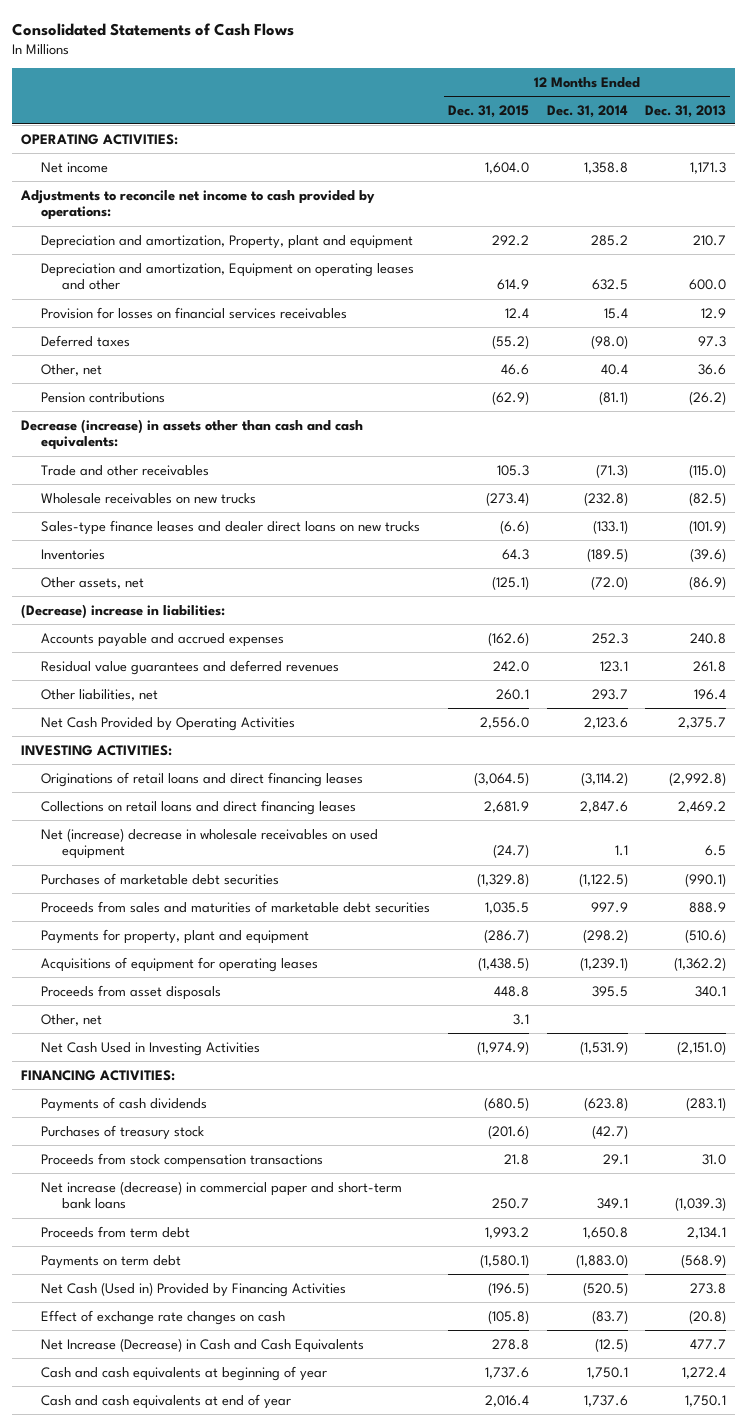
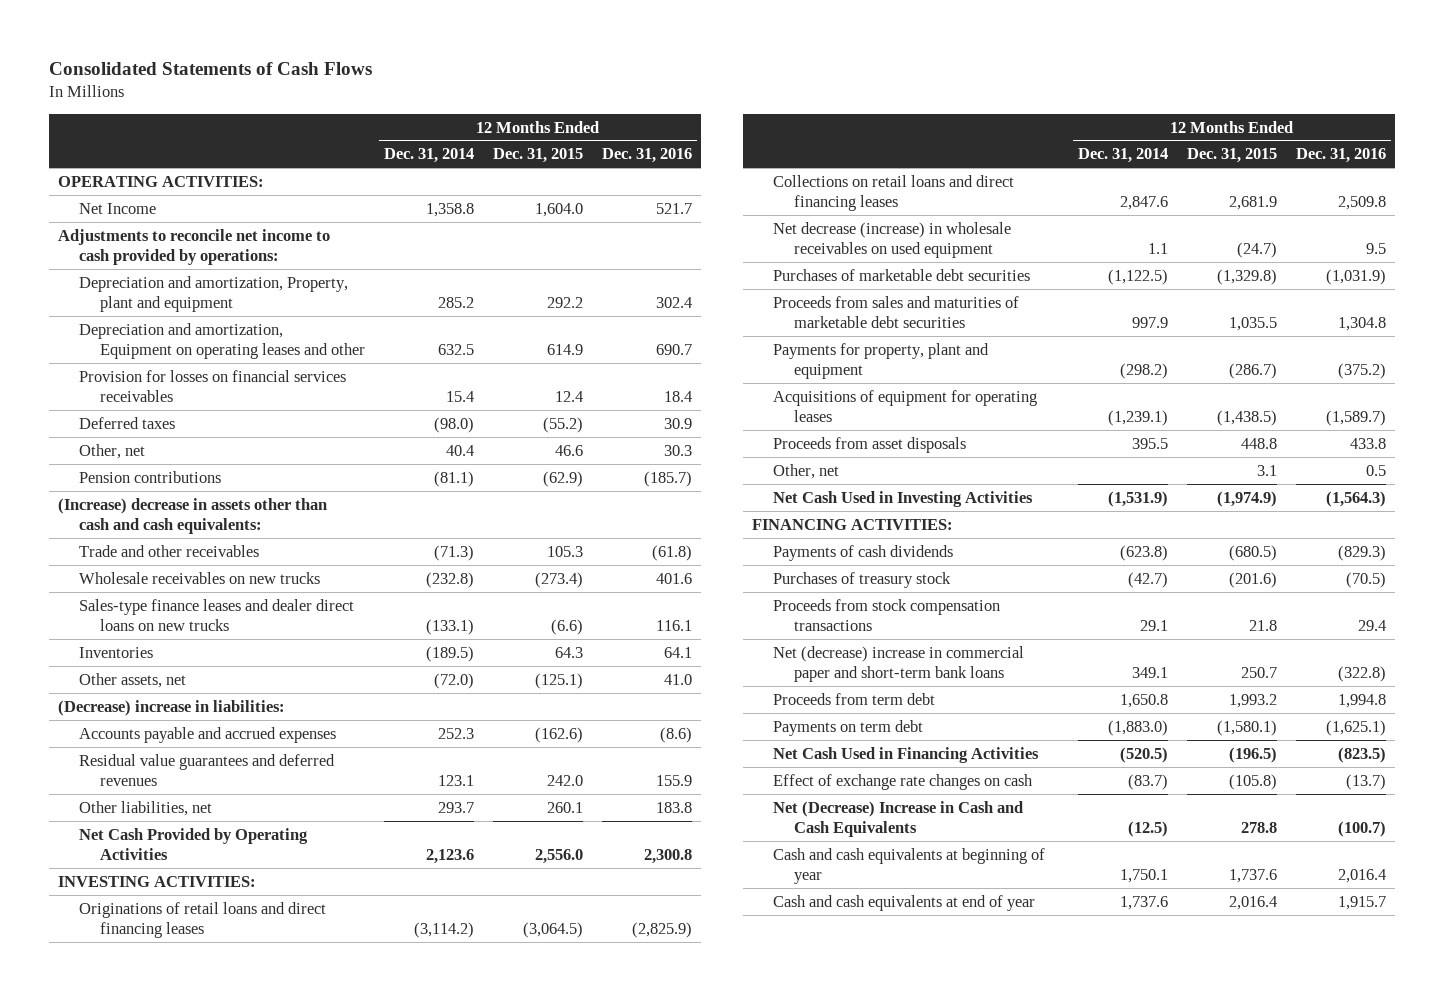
- | 12 Months Ended Dec. 31, 2015 | 12 Months Ended Dec. 31, 2014 | 12 Months Ended Dec. 31, 2013
+ | 12 Months Ended Dec. 31, 2014 | 12 Months Ended Dec. 31, 2015 | 12 Months Ended Dec. 31, 2016
- Net income | 1,604.0 | 1,358.8 | 1,171.3
+ Net Income | 1,358.8 | 1,604.0 | 521.7
- Decrease (increase) in assets other than cash and cash equivalents:
+ (Increase) decrease in assets other than cash and cash equivalents:
- Net (increase) decrease in wholesale receivables on used equipment | (24.7) | 1.1 | 6.5
+ Net decrease (increase) in wholesale receivables on used equipment | 1.1 | (24.7) | 9.5
- Net increase (decrease) in commercial paper and short-term bank loans | 250.7 | 349.1 | (1,039.3)
+ Net (decrease) increase in commercial paper and short-term bank loans | 349.1 | 250.7 | (322.8)
- Net Cash (Used in) Provided by Financing Activities | (196.5) | (520.5) | 273.8
+ Net Cash Used in Financing Activities | (520.5) | (196.5) | (823.5)
- Net Increase (Decrease) in Cash and Cash Equivalents | 278.8 | (12.5) | 477.7
+ Net (Decrease) Increase in Cash and Cash Equivalents | (12.5) | 278.8 | (100.7)

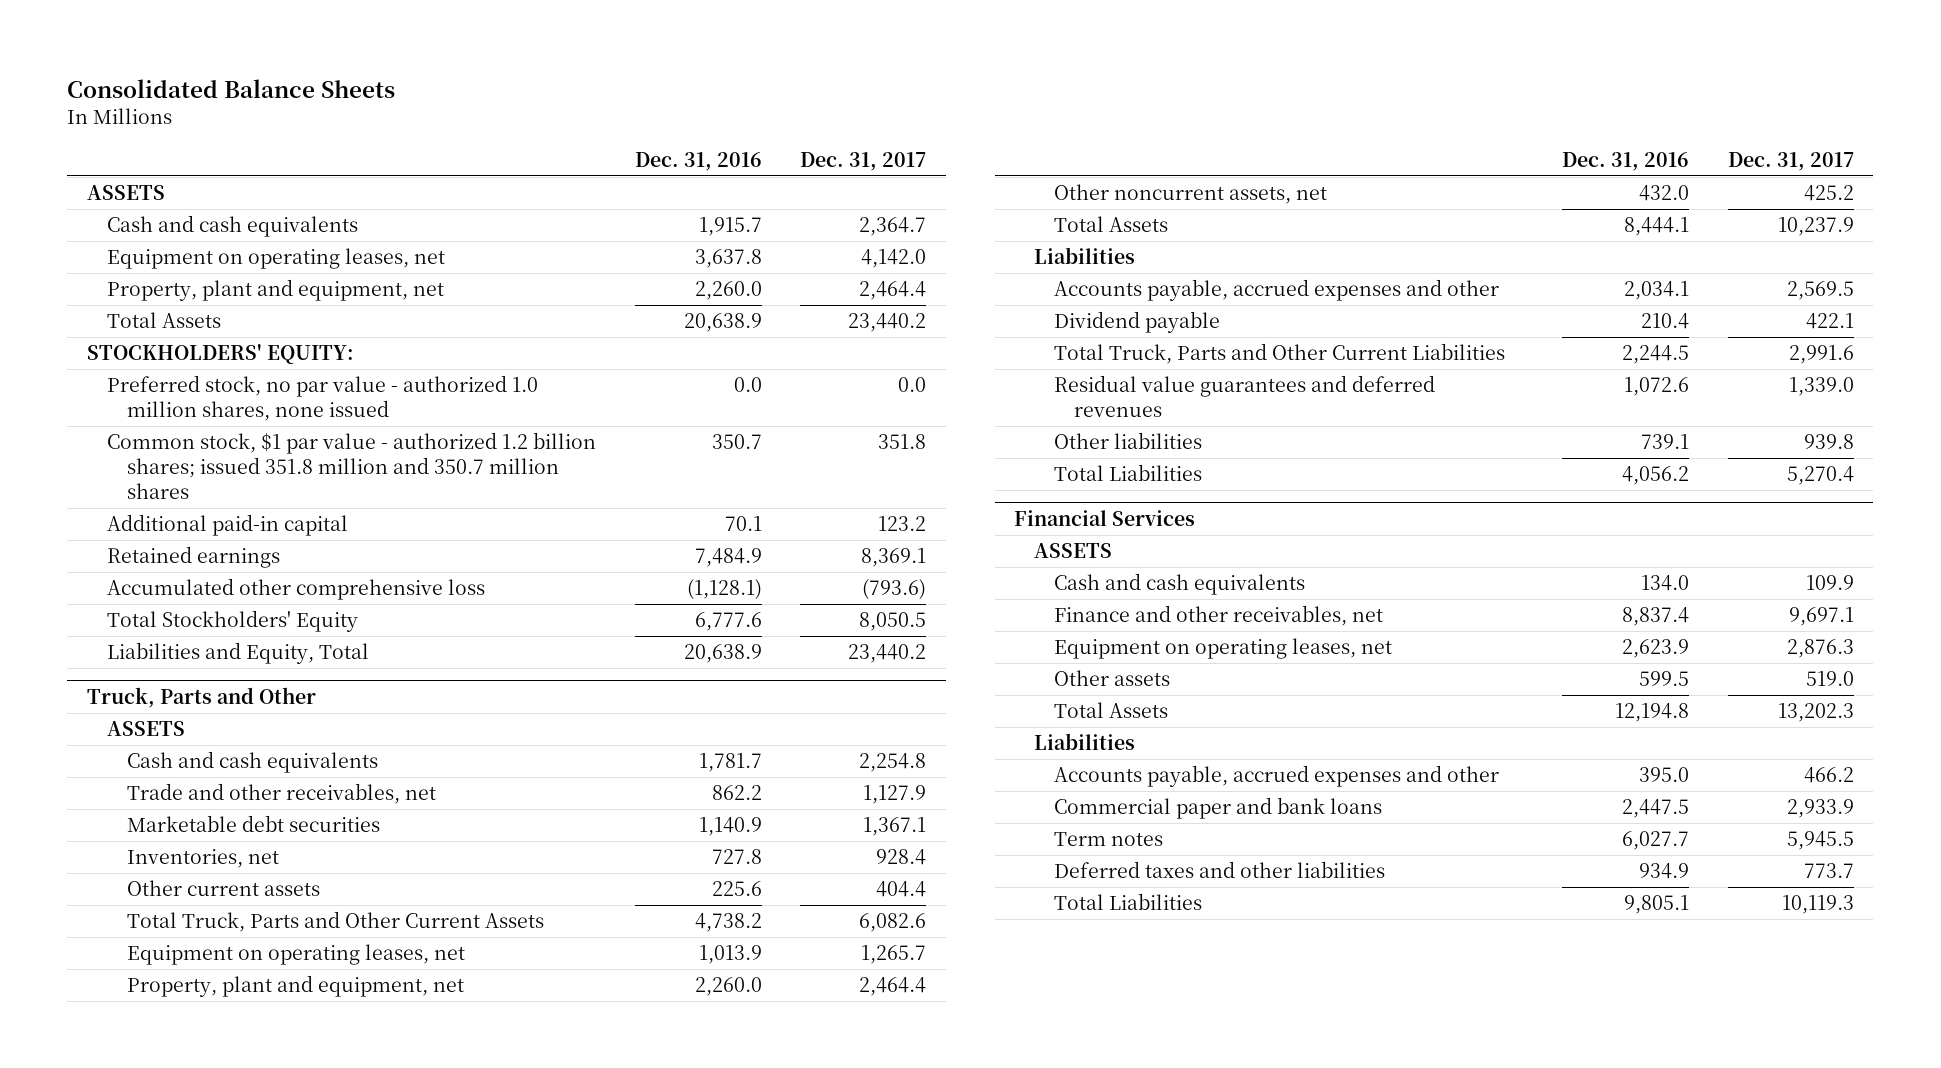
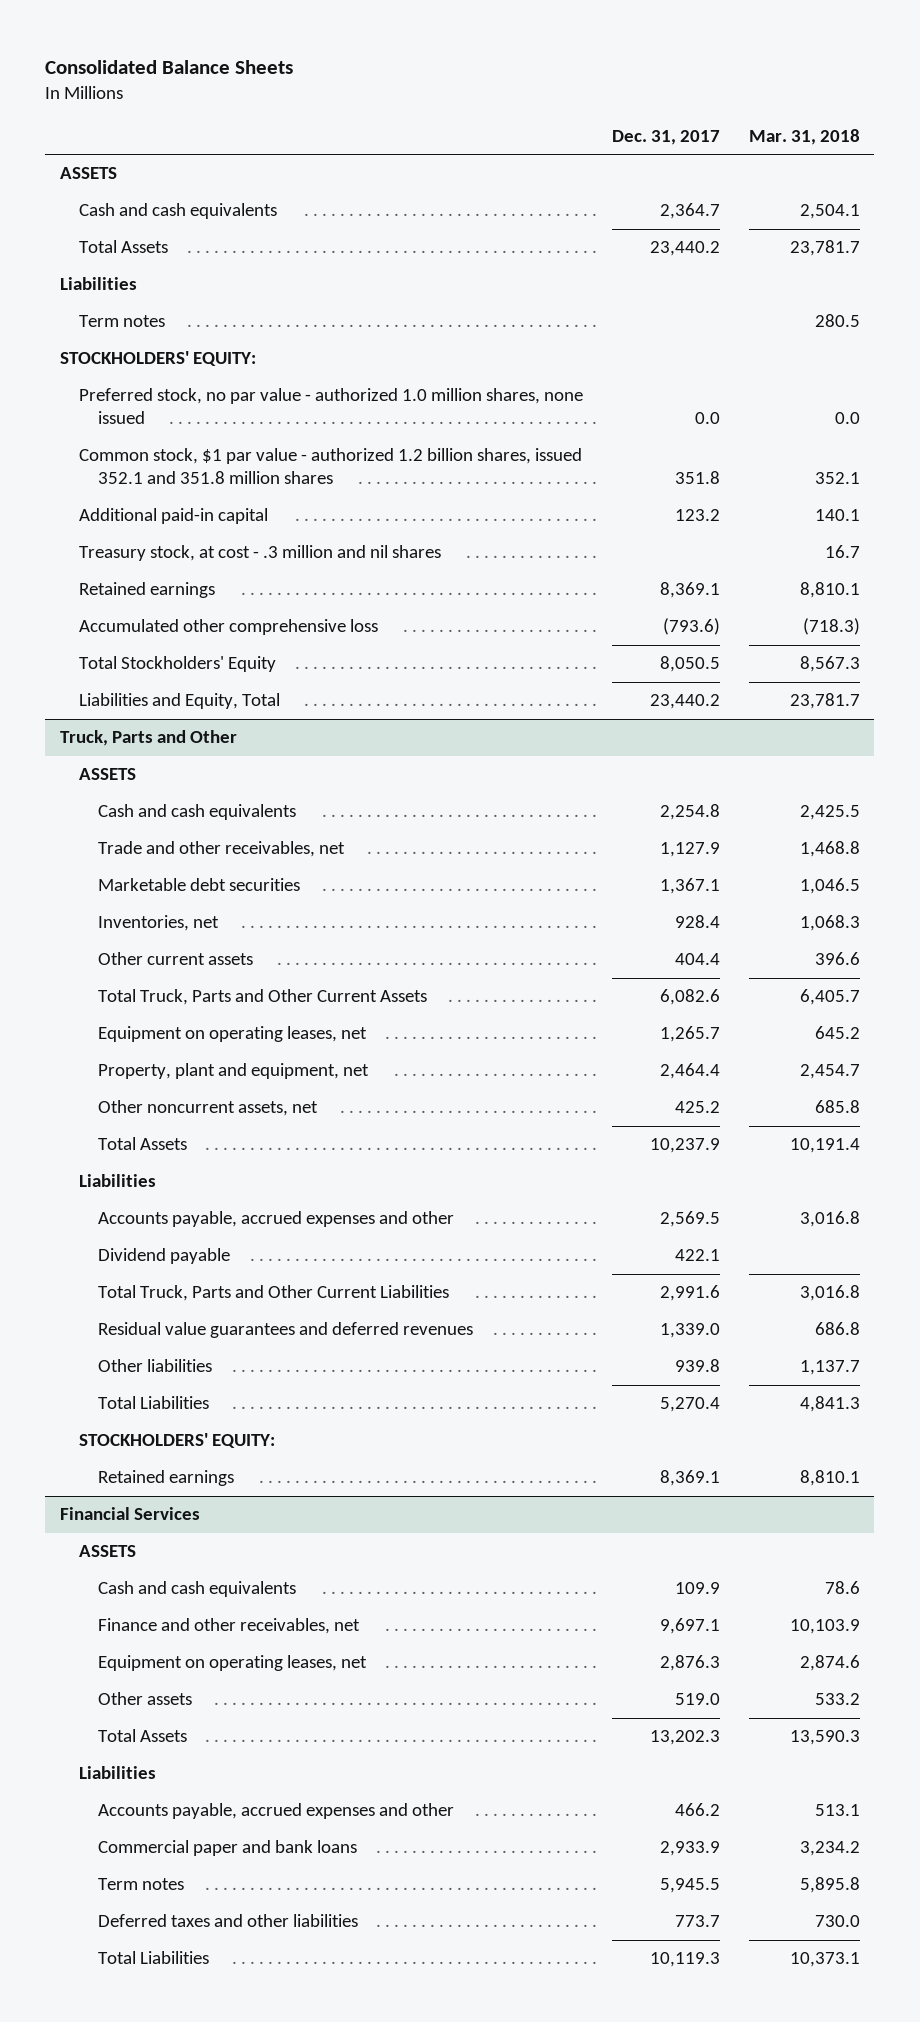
- | Dec. 31, 2016 | Dec. 31, 2017
+ | Dec. 31, 2017 | Mar. 31, 2018
- Equipment on operating leases, net | 3,637.8 | 4,142.0
- Property, plant and equipment, net | 2,260.0 | 2,464.4
+ Liabilities
+ Term notes | | 280.5
- Common stock, $1 par value - authorized 1.2 billion shares; issued 351.8 million and 350.7 million shares | 350.7 | 351.8
+ Common stock, $1 par value - authorized 1.2 billion shares, issued 352.1 and 351.8 million shares | 351.8 | 352.1
+ Treasury stock, at cost - .3 million and nil shares | | 16.7
@ Truck, Parts and Other
+ STOCKHOLDERS' EQUITY:
+ Retained earnings | 8,369.1 | 8,810.1

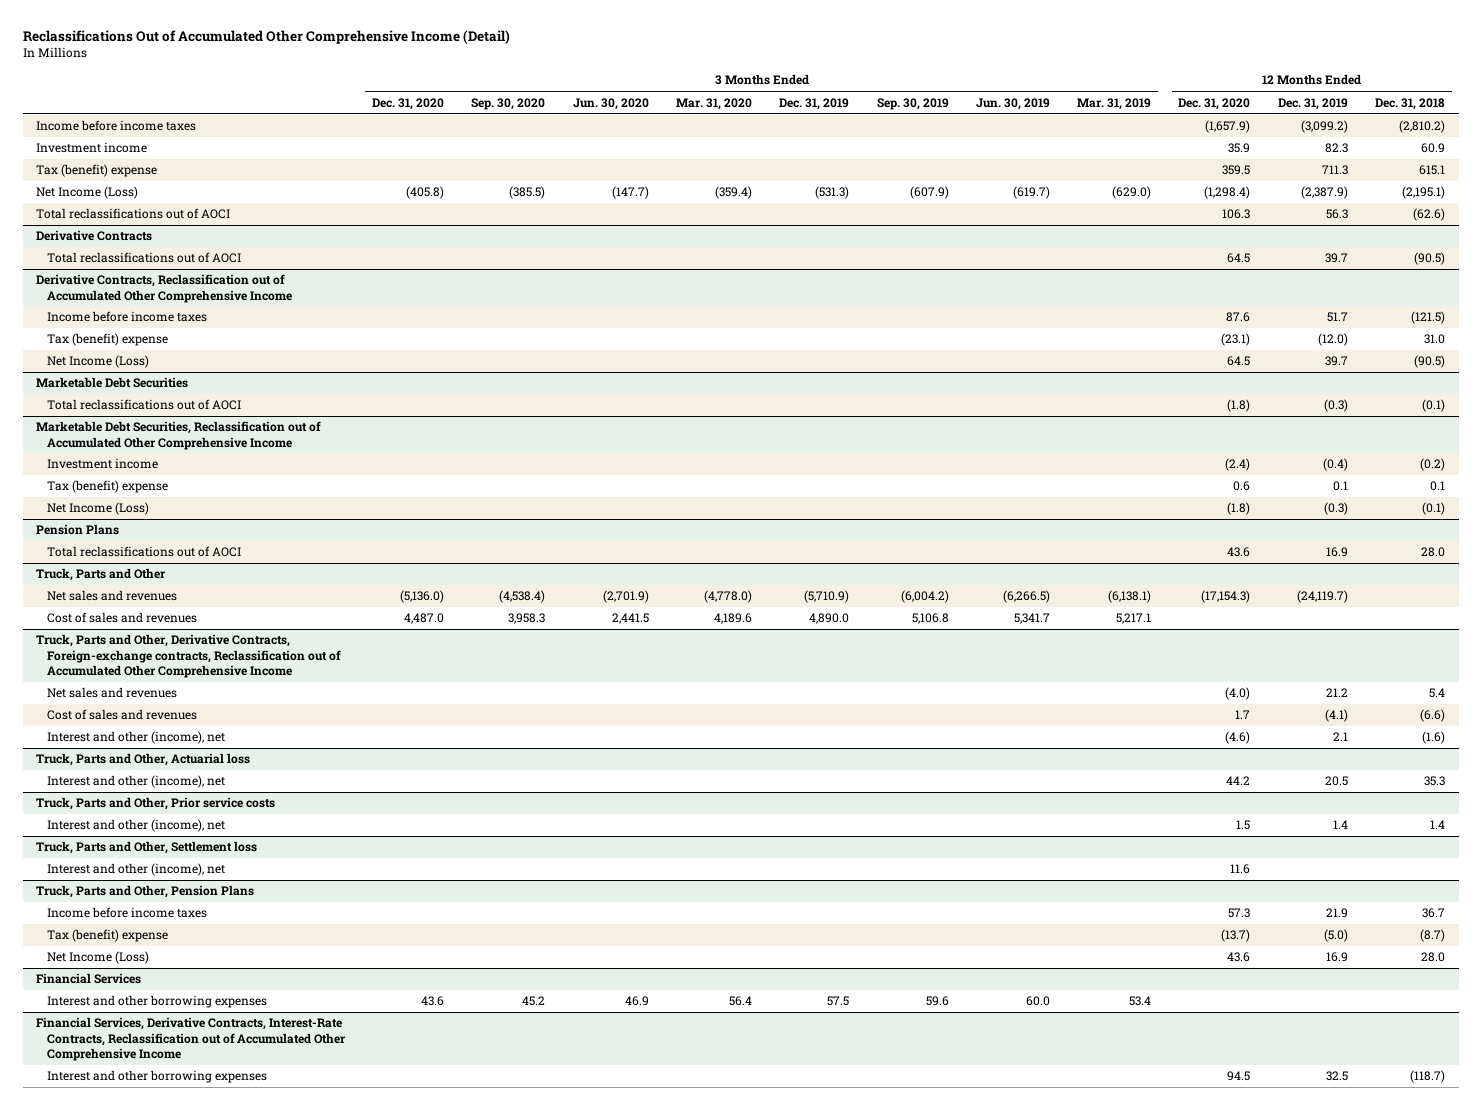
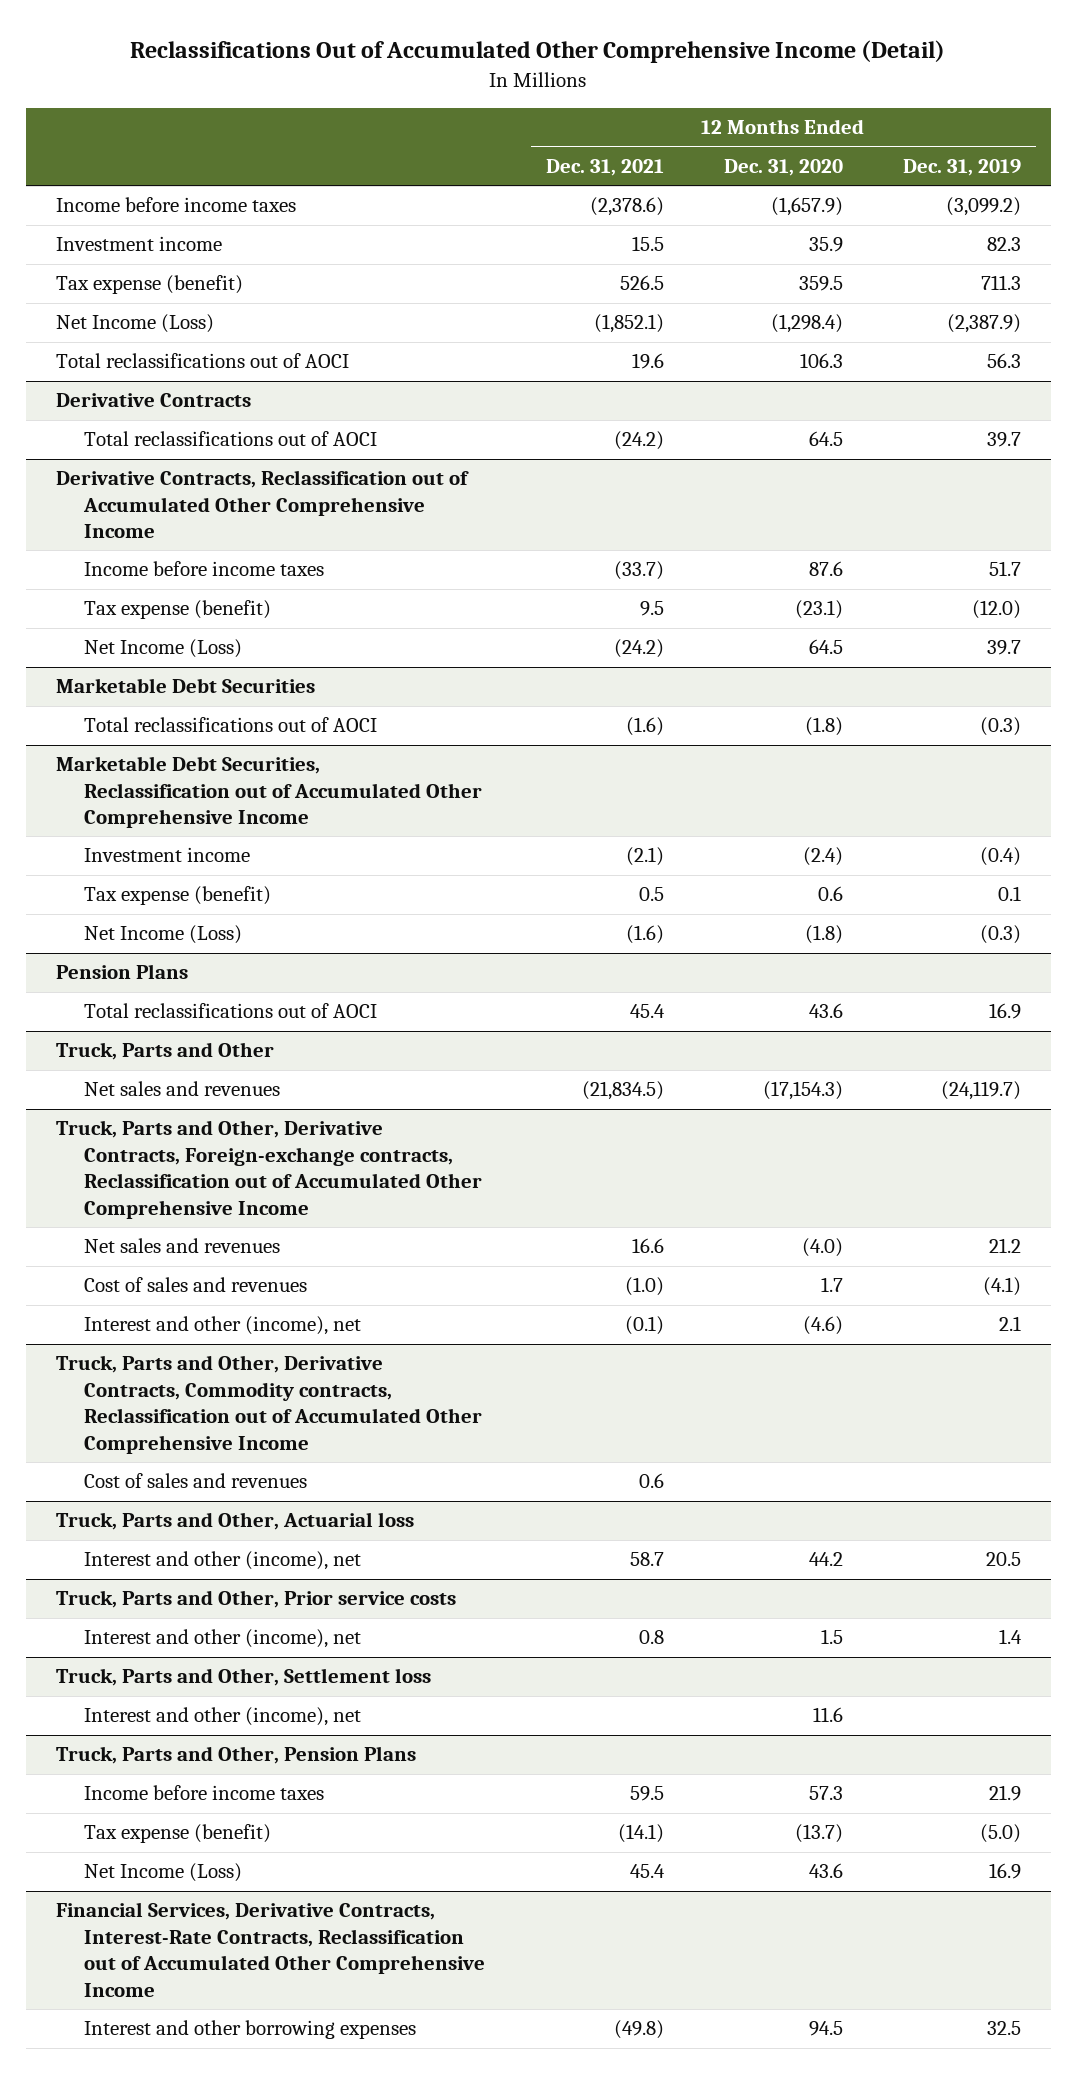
- | 3 Months Ended Dec. 31, 2020 | 3 Months Ended Sep. 30, 2020 | 3 Months Ended Jun. 30, 2020 | 3 Months Ended Mar. 31, 2020 | 3 Months Ended Dec. 31, 2019 | 3 Months Ended Sep. 30, 2019 | 3 Months Ended Jun. 30, 2019 | 3 Months Ended Mar. 31, 2019 | 12 Months Ended Dec. 31, 2020 | 12 Months Ended Dec. 31, 2019 | 12 Months Ended Dec. 31, 2018
+ | 12 Months Ended Dec. 31, 2021 | 12 Months Ended Dec. 31, 2020 | 12 Months Ended Dec. 31, 2019
- Tax (benefit) expense | | | | | | | | | 359.5 | 711.3 | 615.1
+ Tax expense (benefit) | 526.5 | 359.5 | 711.3
@ Derivative Contracts, Reclassification out of Accumulated Other Comprehensive Income
- Tax (benefit) expense | | | | | | | | | (23.1) | (12.0) | 31.0
+ Tax expense (benefit) | 9.5 | (23.1) | (12.0)
@ Marketable Debt Securities, Reclassification out of Accumulated Other Comprehensive Income
- Tax (benefit) expense | | | | | | | | | 0.6 | 0.1 | 0.1
+ Tax expense (benefit) | 0.5 | 0.6 | 0.1
@ Truck, Parts and Other
- Cost of sales and revenues | 4,487.0 | 3,958.3 | 2,441.5 | 4,189.6 | 4,890.0 | 5,106.8 | 5,341.7 | 5,217.1 | | |
+ Truck, Parts and Other, Derivative Contracts, Commodity contracts, Reclassification out of Accumulated Other Comprehensive Income
+ Cost of sales and revenues | 0.6 | |
@ Truck, Parts and Other, Pension Plans
- Tax (benefit) expense | | | | | | | | | (13.7) | (5.0) | (8.7)
+ Tax expense (benefit) | (14.1) | (13.7) | (5.0)
- Financial Services
- Interest and other borrowing expenses | 43.6 | 45.2 | 46.9 | 56.4 | 57.5 | 59.6 | 60.0 | 53.4 | | |

